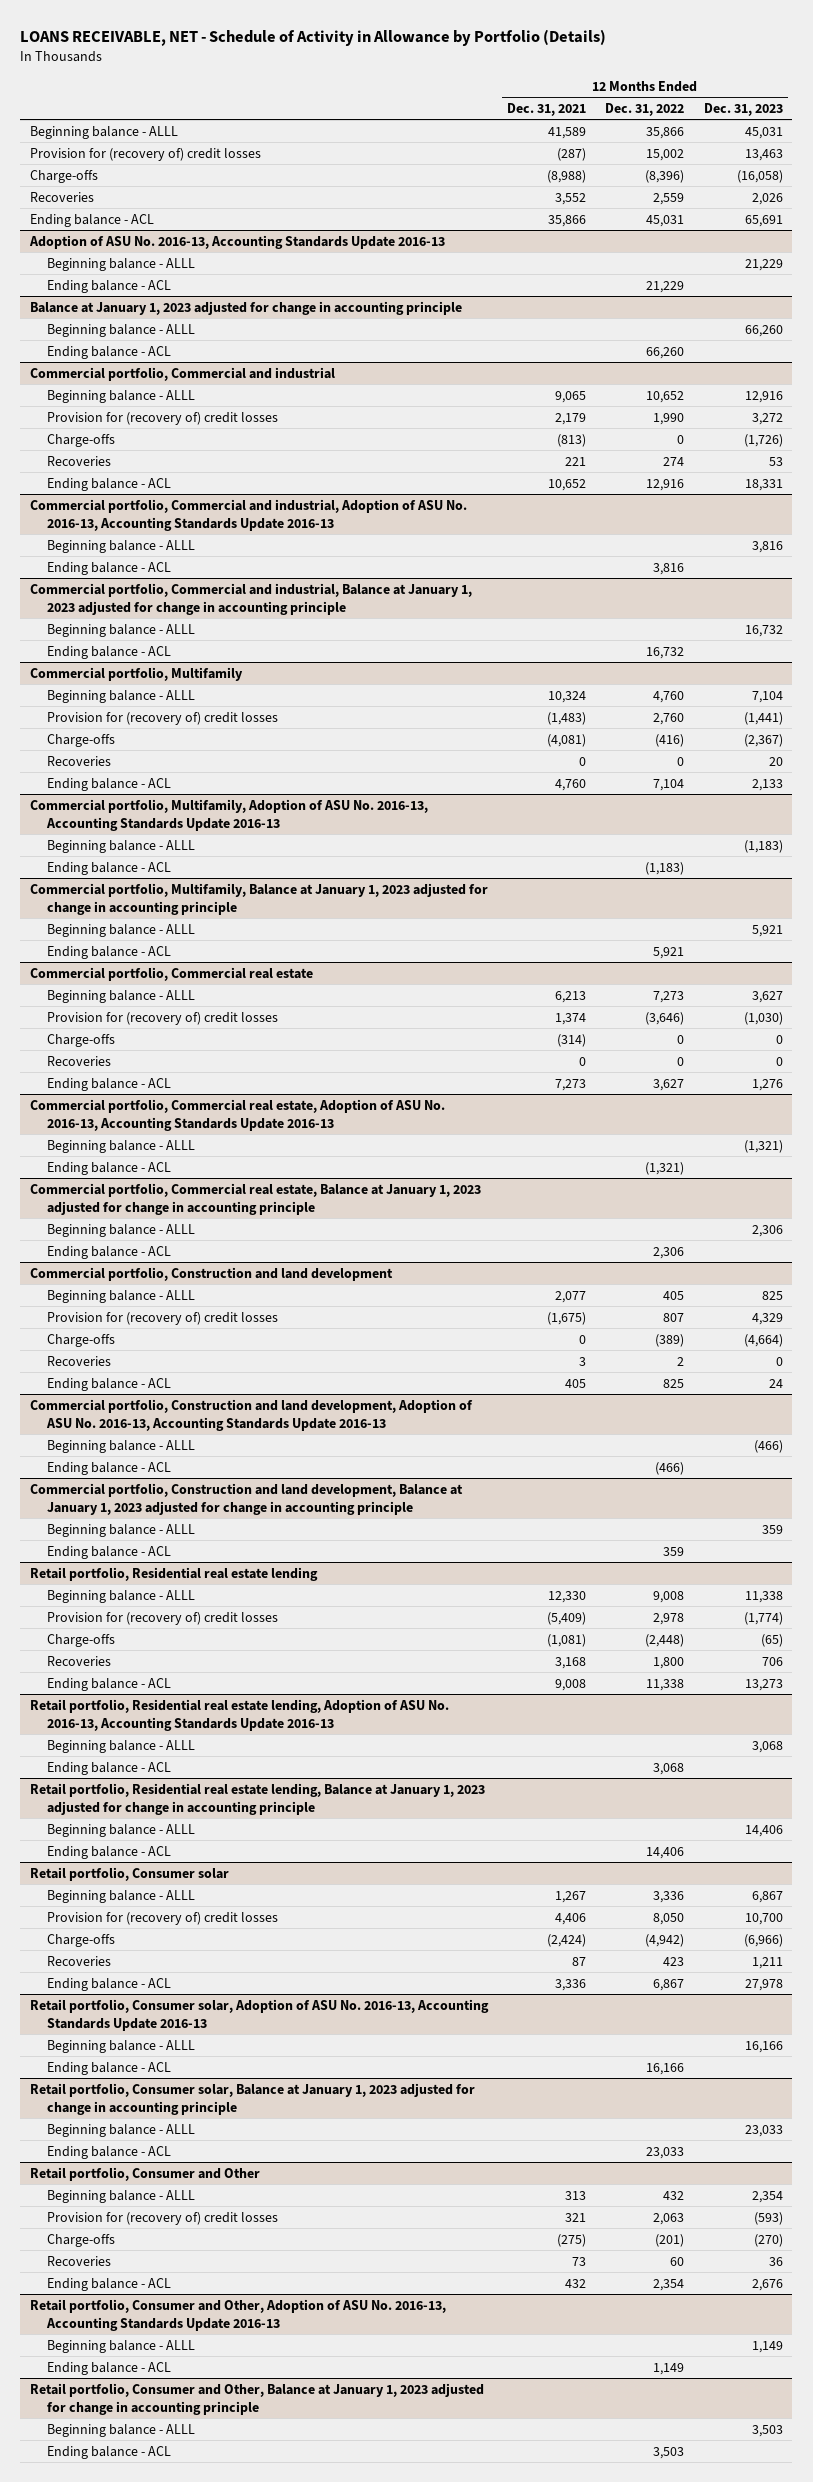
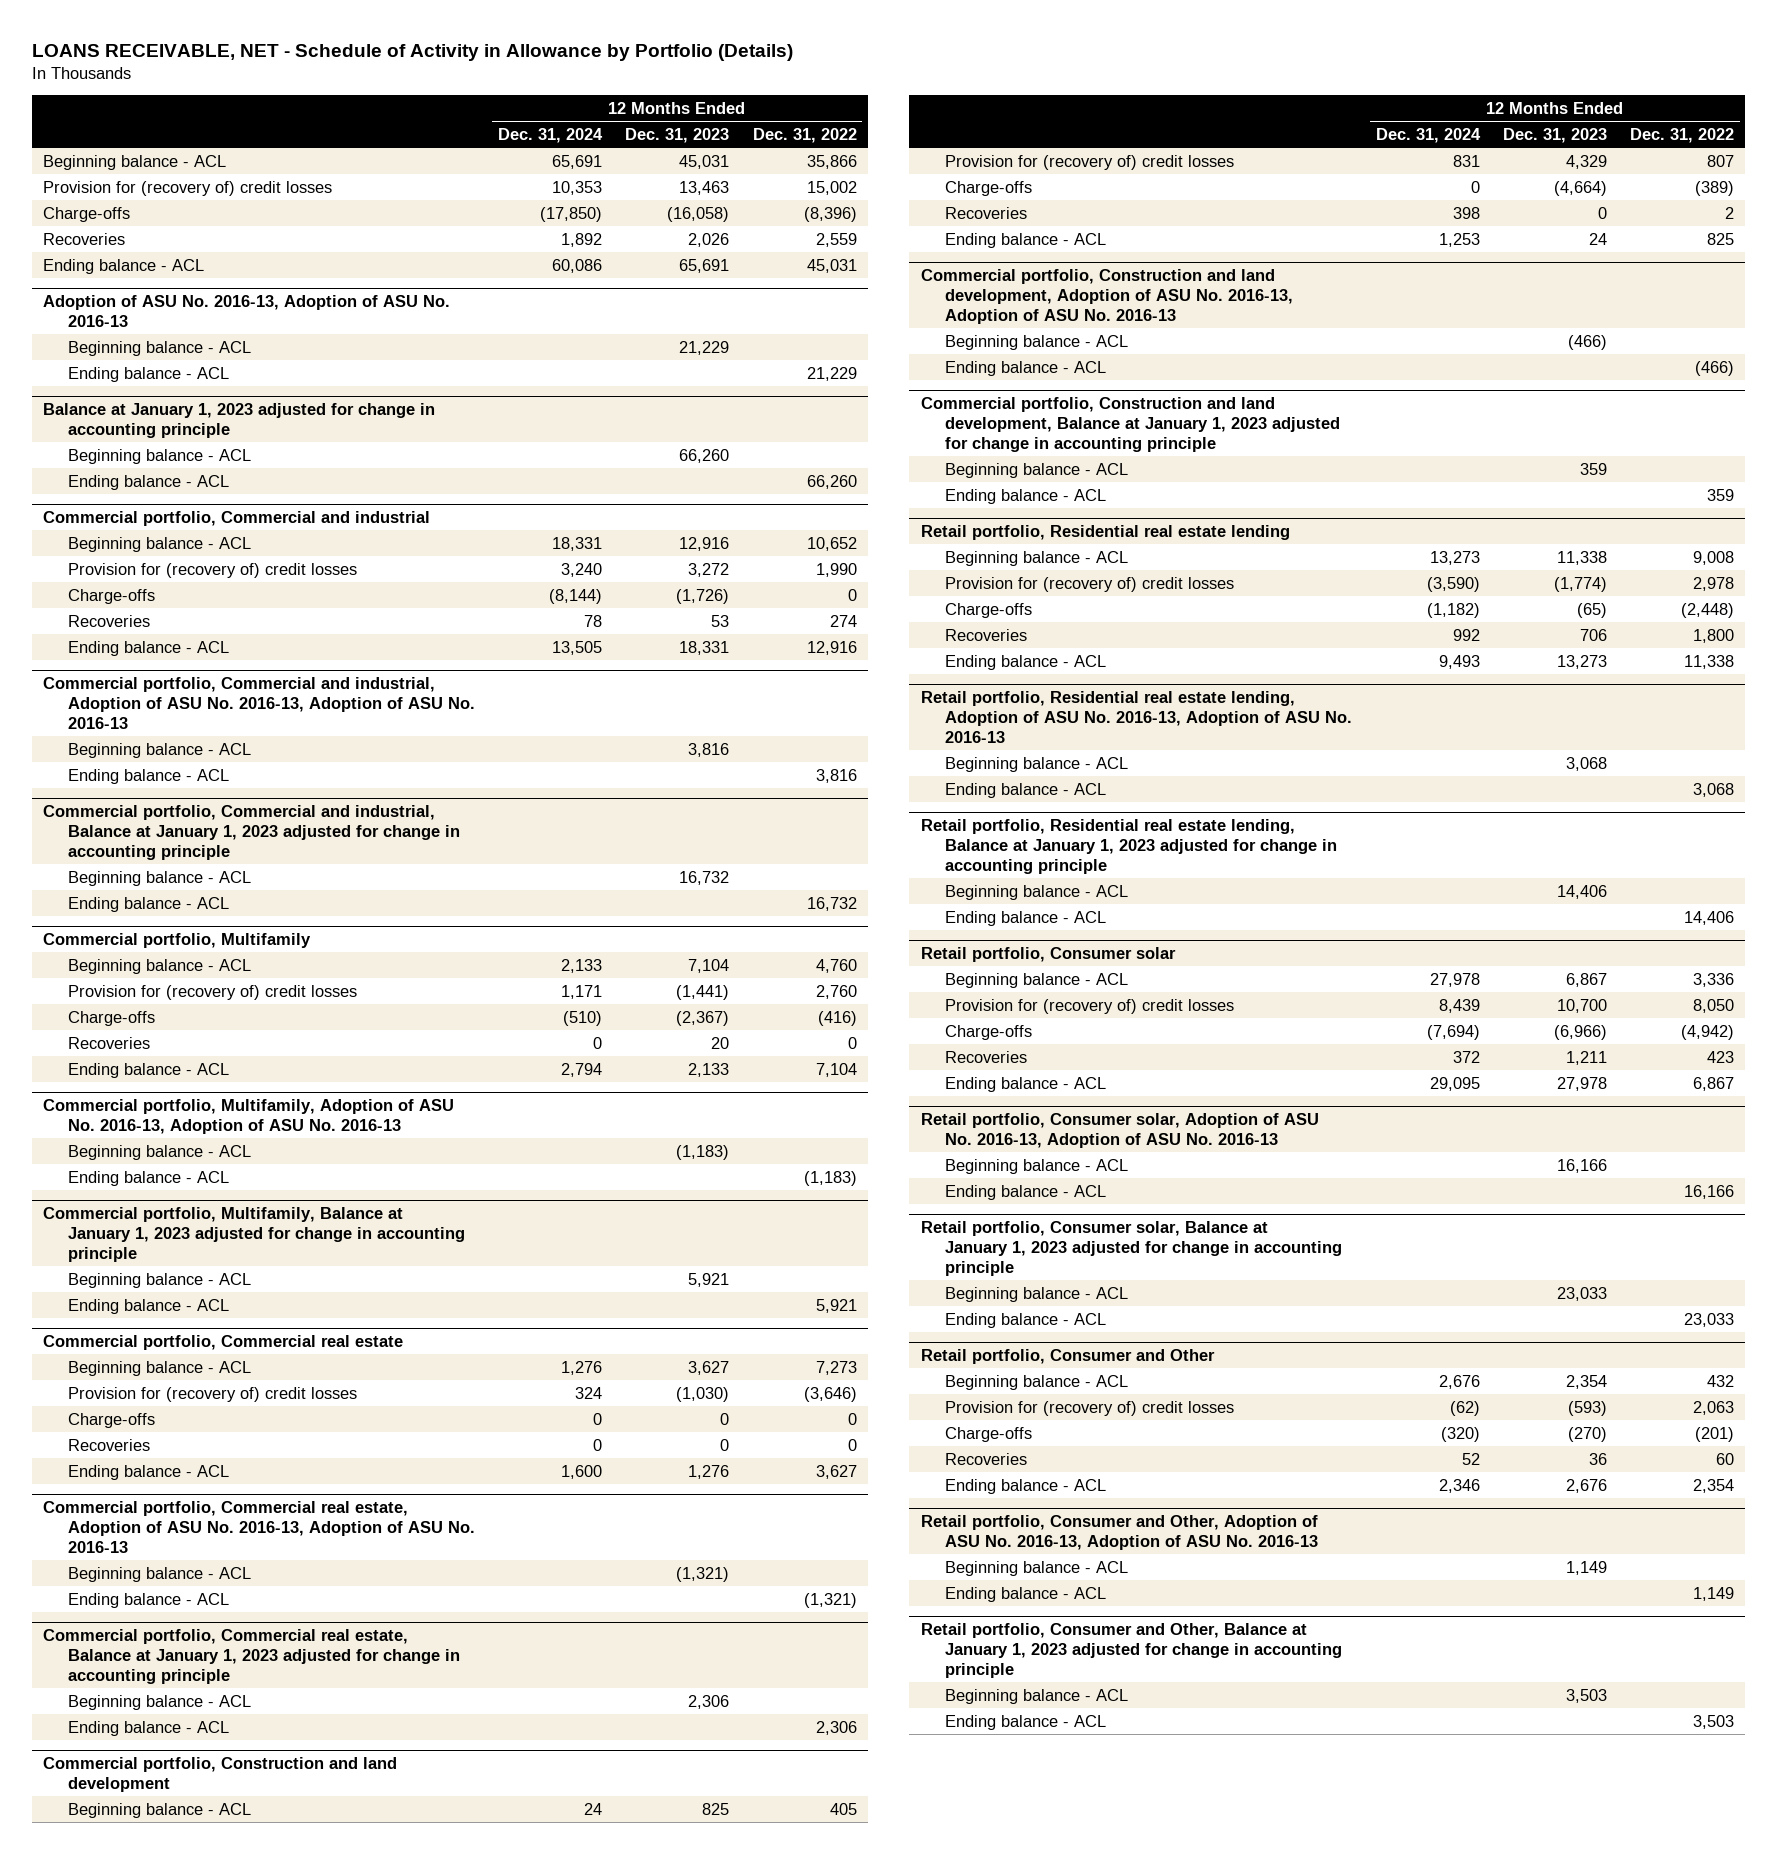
- | 12 Months Ended Dec. 31, 2021 | 12 Months Ended Dec. 31, 2022 | 12 Months Ended Dec. 31, 2023
+ | 12 Months Ended Dec. 31, 2024 | 12 Months Ended Dec. 31, 2023 | 12 Months Ended Dec. 31, 2022
- Beginning balance - ALLL | 41,589 | 35,866 | 45,031
+ Beginning balance - ACL | 65,691 | 45,031 | 35,866
- Adoption of ASU No. 2016-13, Accounting Standards Update 2016-13
- Beginning balance - ALLL | | | 21,229
+ Adoption of ASU No. 2016-13, Adoption of ASU No. 2016-13
+ Beginning balance - ACL | | 21,229 |
@ Balance at January 1, 2023 adjusted for change in accounting principle
- Beginning balance - ALLL | | | 66,260
+ Beginning balance - ACL | | 66,260 |
@ Commercial portfolio, Commercial and industrial
- Beginning balance - ALLL | 9,065 | 10,652 | 12,916
+ Beginning balance - ACL | 18,331 | 12,916 | 10,652
- Commercial portfolio, Commercial and industrial, Adoption of ASU No. 2016-13, Accounting Standards Update 2016-13
- Beginning balance - ALLL | | | 3,816
+ Commercial portfolio, Commercial and industrial, Adoption of ASU No. 2016-13, Adoption of ASU No. 2016-13
+ Beginning balance - ACL | | 3,816 |
@ Commercial portfolio, Commercial and industrial, Balance at January 1, 2023 adjusted for change in accounting principle
- Beginning balance - ALLL | | | 16,732
+ Beginning balance - ACL | | 16,732 |
@ Commercial portfolio, Multifamily
- Beginning balance - ALLL | 10,324 | 4,760 | 7,104
+ Beginning balance - ACL | 2,133 | 7,104 | 4,760
- Commercial portfolio, Multifamily, Adoption of ASU No. 2016-13, Accounting Standards Update 2016-13
- Beginning balance - ALLL | | | (1,183)
+ Commercial portfolio, Multifamily, Adoption of ASU No. 2016-13, Adoption of ASU No. 2016-13
+ Beginning balance - ACL | | (1,183) |
@ Commercial portfolio, Multifamily, Balance at January 1, 2023 adjusted for change in accounting principle
- Beginning balance - ALLL | | | 5,921
+ Beginning balance - ACL | | 5,921 |
@ Commercial portfolio, Commercial real estate
- Beginning balance - ALLL | 6,213 | 7,273 | 3,627
+ Beginning balance - ACL | 1,276 | 3,627 | 7,273
- Commercial portfolio, Commercial real estate, Adoption of ASU No. 2016-13, Accounting Standards Update 2016-13
- Beginning balance - ALLL | | | (1,321)
+ Commercial portfolio, Commercial real estate, Adoption of ASU No. 2016-13, Adoption of ASU No. 2016-13
+ Beginning balance - ACL | | (1,321) |
@ Commercial portfolio, Commercial real estate, Balance at January 1, 2023 adjusted for change in accounting principle
- Beginning balance - ALLL | | | 2,306
+ Beginning balance - ACL | | 2,306 |
@ Commercial portfolio, Construction and land development
- Beginning balance - ALLL | 2,077 | 405 | 825
+ Beginning balance - ACL | 24 | 825 | 405
- Commercial portfolio, Construction and land development, Adoption of ASU No. 2016-13, Accounting Standards Update 2016-13
- Beginning balance - ALLL | | | (466)
+ Commercial portfolio, Construction and land development, Adoption of ASU No. 2016-13, Adoption of ASU No. 2016-13
+ Beginning balance - ACL | | (466) |
@ Commercial portfolio, Construction and land development, Balance at January 1, 2023 adjusted for change in accounting principle
- Beginning balance - ALLL | | | 359
+ Beginning balance - ACL | | 359 |
@ Retail portfolio, Residential real estate lending
- Beginning balance - ALLL | 12,330 | 9,008 | 11,338
+ Beginning balance - ACL | 13,273 | 11,338 | 9,008
- Retail portfolio, Residential real estate lending, Adoption of ASU No. 2016-13, Accounting Standards Update 2016-13
- Beginning balance - ALLL | | | 3,068
+ Retail portfolio, Residential real estate lending, Adoption of ASU No. 2016-13, Adoption of ASU No. 2016-13
+ Beginning balance - ACL | | 3,068 |
@ Retail portfolio, Residential real estate lending, Balance at January 1, 2023 adjusted for change in accounting principle
- Beginning balance - ALLL | | | 14,406
+ Beginning balance - ACL | | 14,406 |
@ Retail portfolio, Consumer solar
- Beginning balance - ALLL | 1,267 | 3,336 | 6,867
+ Beginning balance - ACL | 27,978 | 6,867 | 3,336
- Retail portfolio, Consumer solar, Adoption of ASU No. 2016-13, Accounting Standards Update 2016-13
- Beginning balance - ALLL | | | 16,166
+ Retail portfolio, Consumer solar, Adoption of ASU No. 2016-13, Adoption of ASU No. 2016-13
+ Beginning balance - ACL | | 16,166 |
@ Retail portfolio, Consumer solar, Balance at January 1, 2023 adjusted for change in accounting principle
- Beginning balance - ALLL | | | 23,033
+ Beginning balance - ACL | | 23,033 |
@ Retail portfolio, Consumer and Other
- Beginning balance - ALLL | 313 | 432 | 2,354
+ Beginning balance - ACL | 2,676 | 2,354 | 432
- Retail portfolio, Consumer and Other, Adoption of ASU No. 2016-13, Accounting Standards Update 2016-13
- Beginning balance - ALLL | | | 1,149
+ Retail portfolio, Consumer and Other, Adoption of ASU No. 2016-13, Adoption of ASU No. 2016-13
+ Beginning balance - ACL | | 1,149 |
@ Retail portfolio, Consumer and Other, Balance at January 1, 2023 adjusted for change in accounting principle
- Beginning balance - ALLL | | | 3,503
+ Beginning balance - ACL | | 3,503 |

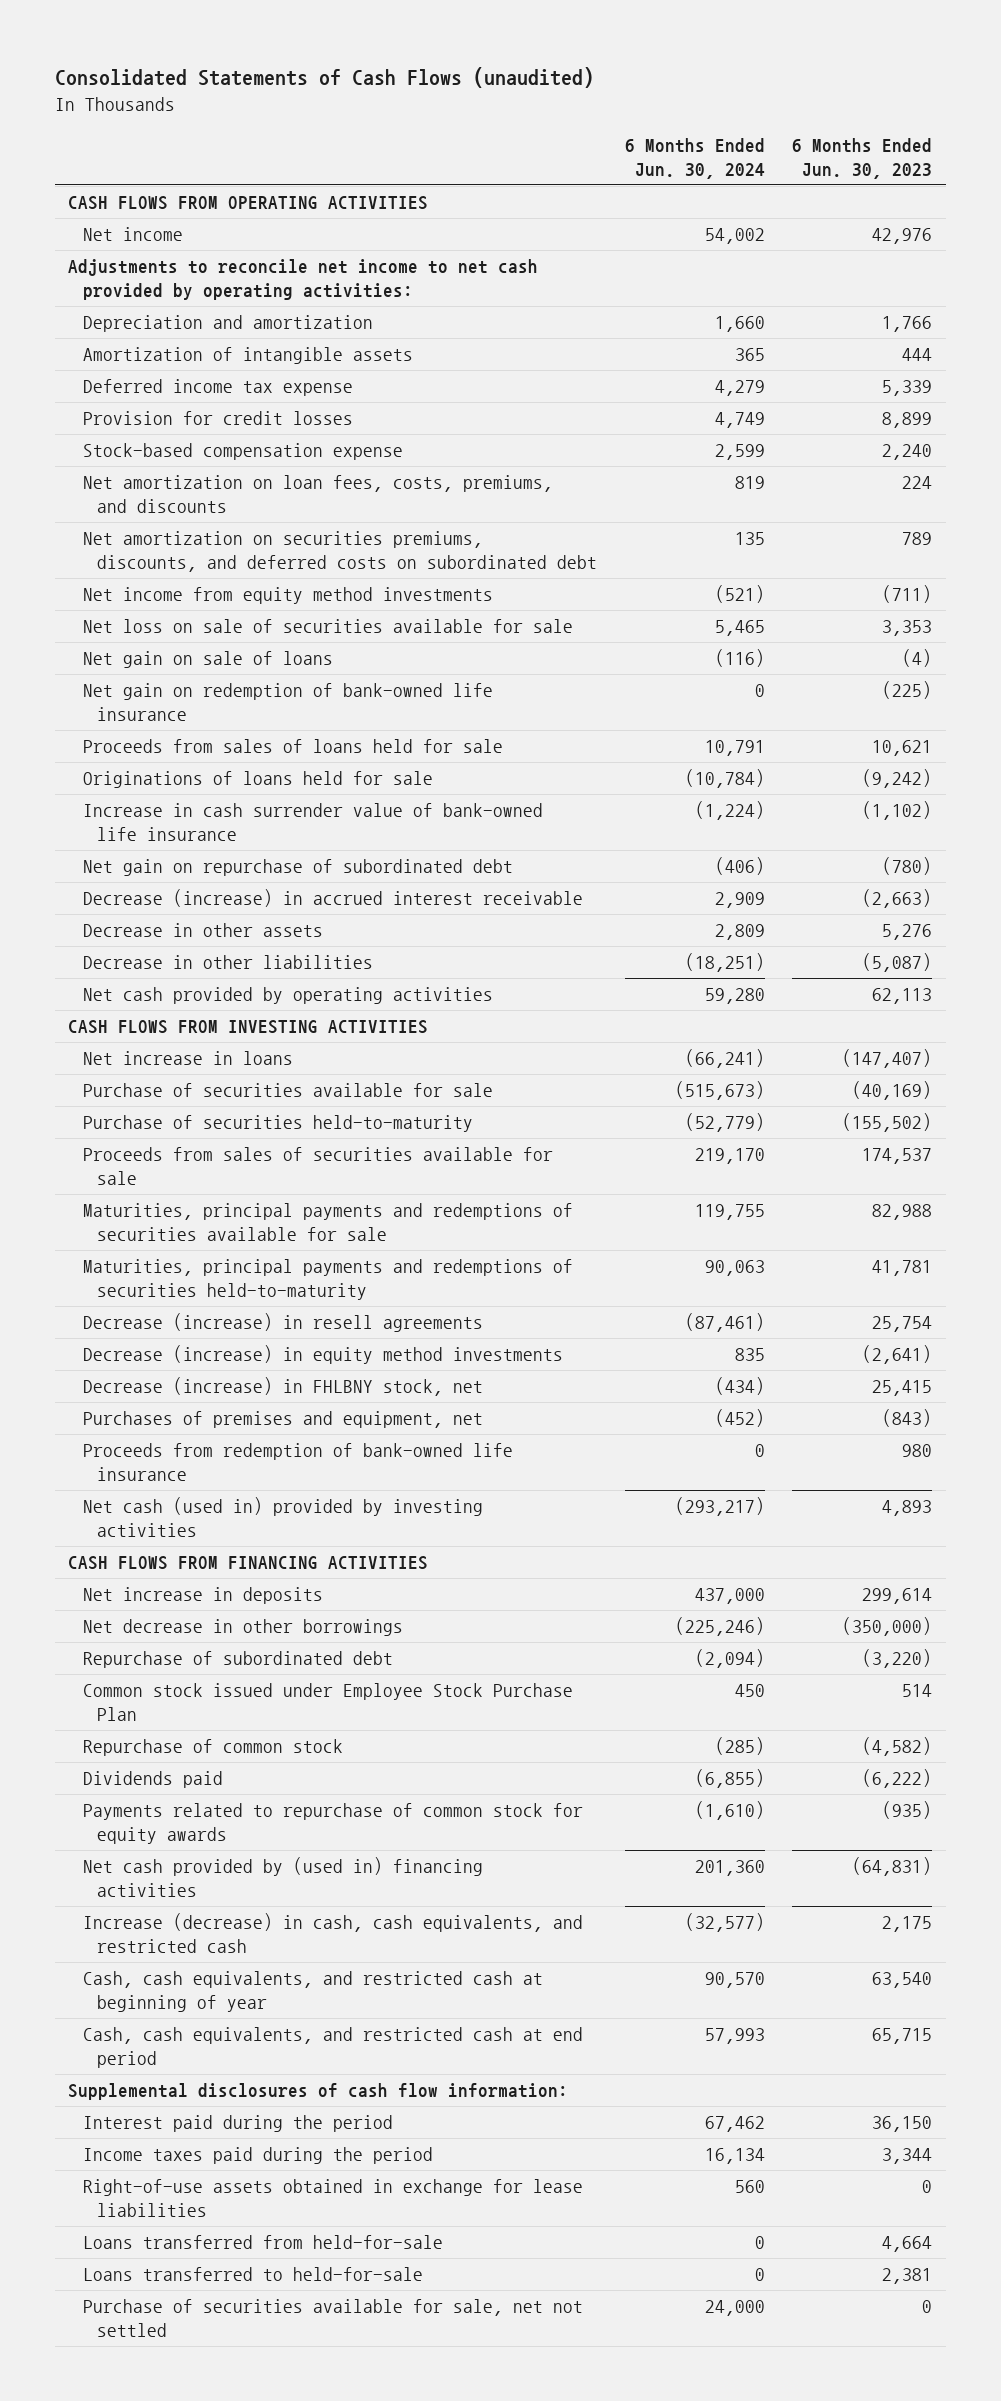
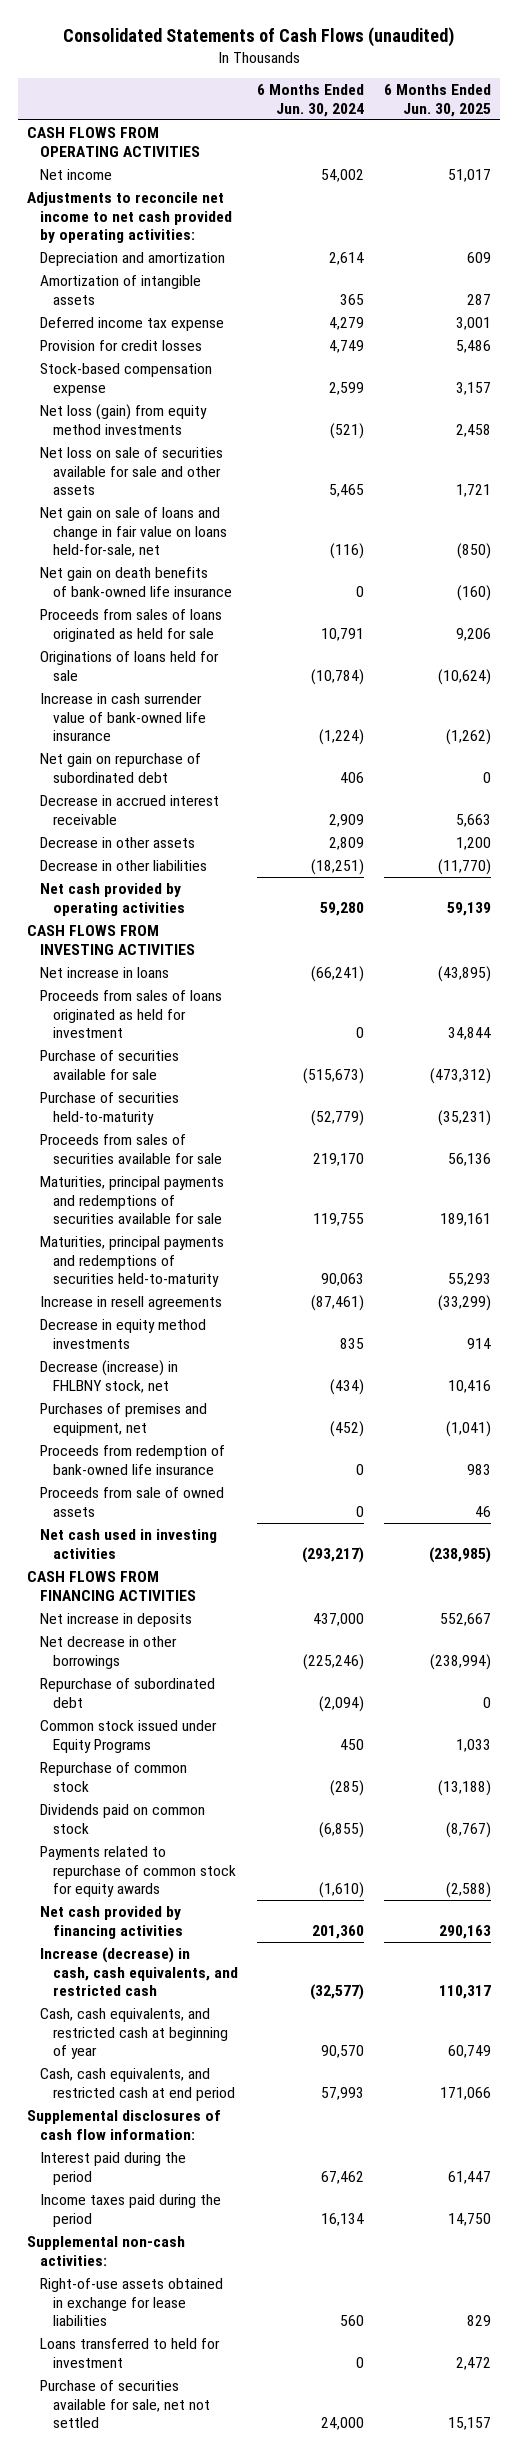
- | 6 Months Ended Jun. 30, 2024 | 6 Months Ended Jun. 30, 2023
+ | 6 Months Ended Jun. 30, 2024 | 6 Months Ended Jun. 30, 2025
- Depreciation and amortization | 1,660 | 1,766
+ Depreciation and amortization | 2,614 | 609
- Net amortization on loan fees, costs, premiums, and discounts | 819 | 224
- Net amortization on securities premiums, discounts, and deferred costs on subordinated debt | 135 | 789
- Net income from equity method investments | (521) | (711)
- Net loss on sale of securities available for sale | 5,465 | 3,353
- Net gain on sale of loans | (116) | (4)
- Net gain on redemption of bank-owned life insurance | 0 | (225)
- Proceeds from sales of loans held for sale | 10,791 | 10,621
+ Net loss (gain) from equity method investments | (521) | 2,458
+ Net loss on sale of securities available for sale and other assets | 5,465 | 1,721
+ Net gain on sale of loans and change in fair value on loans held-for-sale, net | (116) | (850)
+ Net gain on death benefits of bank-owned life insurance | 0 | (160)
+ Proceeds from sales of loans originated as held for sale | 10,791 | 9,206
- Net gain on repurchase of subordinated debt | (406) | (780)
- Decrease (increase) in accrued interest receivable | 2,909 | (2,663)
+ Net gain on repurchase of subordinated debt | 406 | 0
+ Decrease in accrued interest receivable | 2,909 | 5,663
+ Proceeds from sales of loans originated as held for investment | 0 | 34,844
- Decrease (increase) in resell agreements | (87,461) | 25,754
- Decrease (increase) in equity method investments | 835 | (2,641)
+ Increase in resell agreements | (87,461) | (33,299)
+ Decrease in equity method investments | 835 | 914
- Net cash (used in) provided by investing activities | (293,217) | 4,893
+ Proceeds from sale of owned assets | 0 | 46
+ Net cash used in investing activities | (293,217) | (238,985)
- Common stock issued under Employee Stock Purchase Plan | 450 | 514
+ Common stock issued under Equity Programs | 450 | 1,033
- Dividends paid | (6,855) | (6,222)
+ Dividends paid on common stock | (6,855) | (8,767)
- Net cash provided by (used in) financing activities | 201,360 | (64,831)
+ Net cash provided by financing activities | 201,360 | 290,163
+ Supplemental non-cash activities:
- Loans transferred from held-for-sale | 0 | 4,664
- Loans transferred to held-for-sale | 0 | 2,381
+ Loans transferred to held for investment | 0 | 2,472

